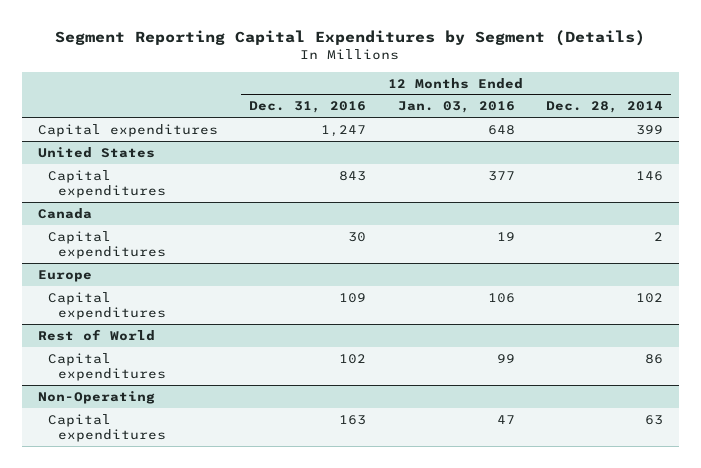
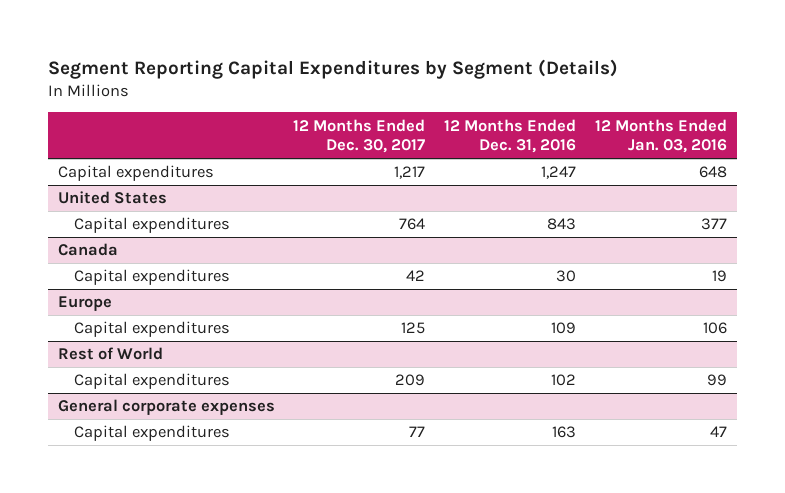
- | 12 Months Ended Dec. 31, 2016 | 12 Months Ended Jan. 03, 2016 | 12 Months Ended Dec. 28, 2014
+ | 12 Months Ended Dec. 30, 2017 | 12 Months Ended Dec. 31, 2016 | 12 Months Ended Jan. 03, 2016
- Non-Operating
+ General corporate expenses

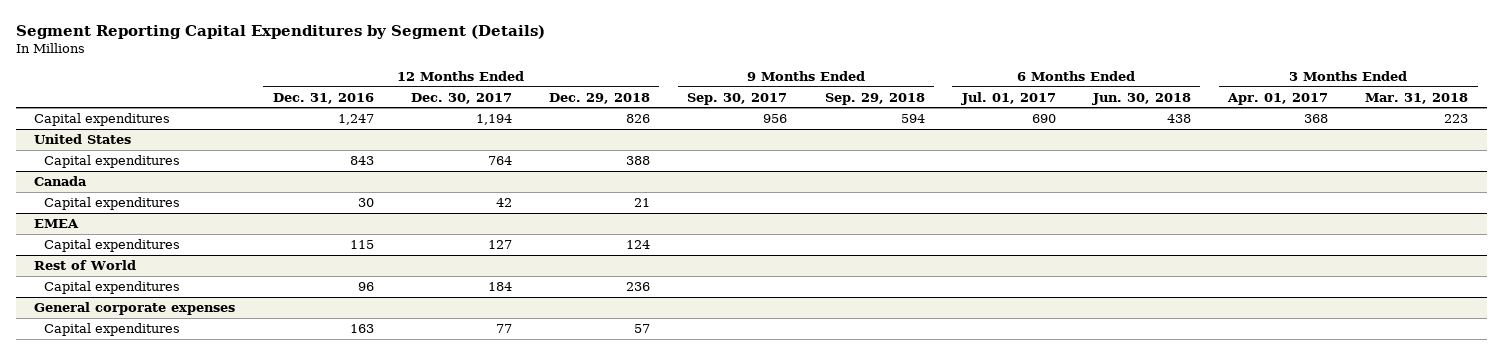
- | 12 Months Ended Dec. 30, 2017 | 12 Months Ended Dec. 31, 2016 | 12 Months Ended Jan. 03, 2016
+ | 12 Months Ended Dec. 31, 2016 | 12 Months Ended Dec. 30, 2017 | 12 Months Ended Dec. 29, 2018 | 9 Months Ended Sep. 30, 2017 | 9 Months Ended Sep. 29, 2018 | 6 Months Ended Jul. 01, 2017 | 6 Months Ended Jun. 30, 2018 | 3 Months Ended Apr. 01, 2017 | 3 Months Ended Mar. 31, 2018
- Capital expenditures | 1,217 | 1,247 | 648
+ Capital expenditures | 1,247 | 1,194 | 826 | 956 | 594 | 690 | 438 | 368 | 223
- Europe
- Capital expenditures | 125 | 109 | 106
+ EMEA
+ Capital expenditures | 115 | 127 | 124 | | | | | |
@ Rest of World
- Capital expenditures | 209 | 102 | 99
+ Capital expenditures | 96 | 184 | 236 | | | | | |

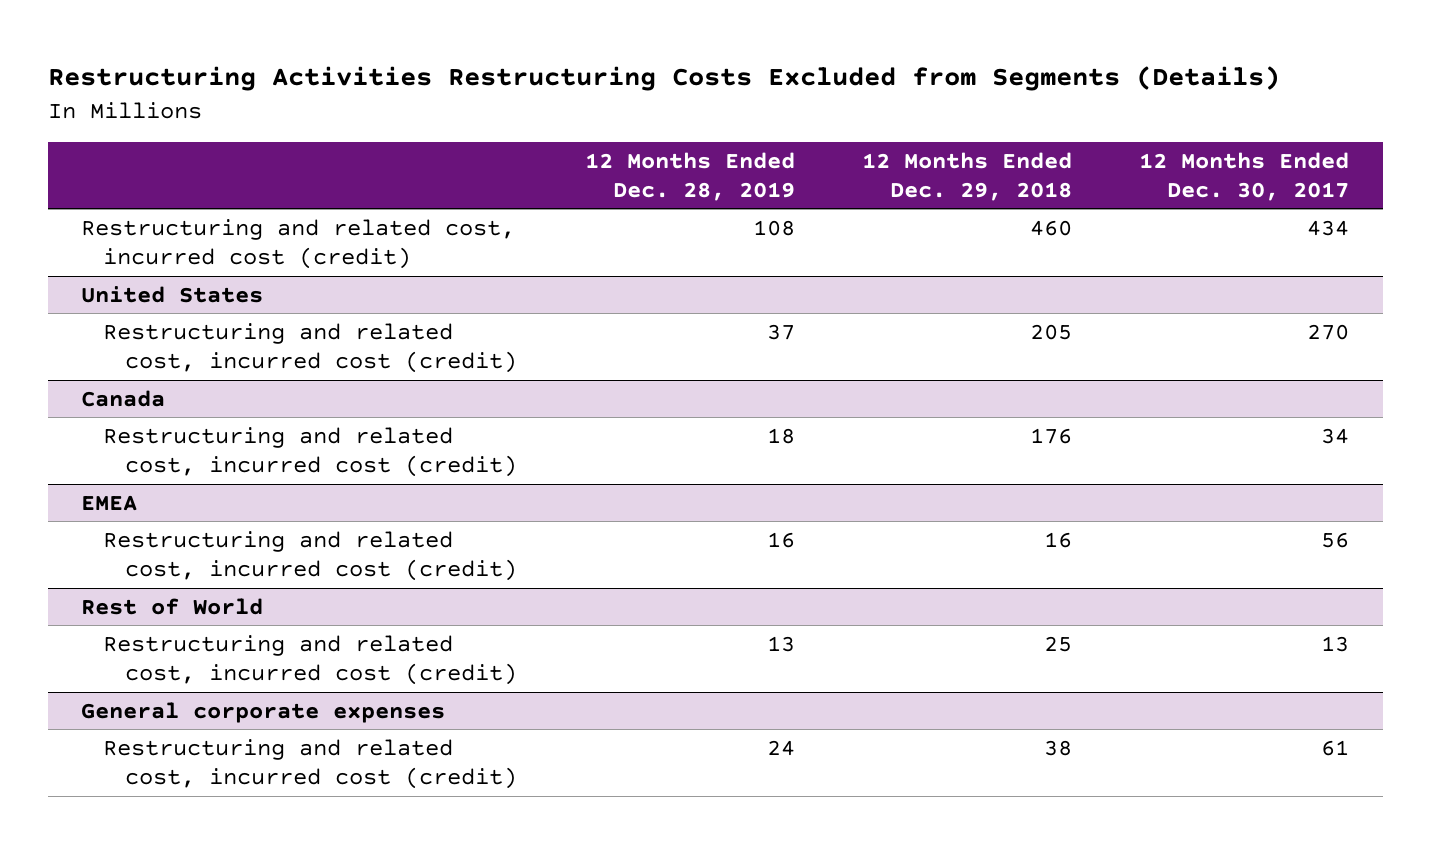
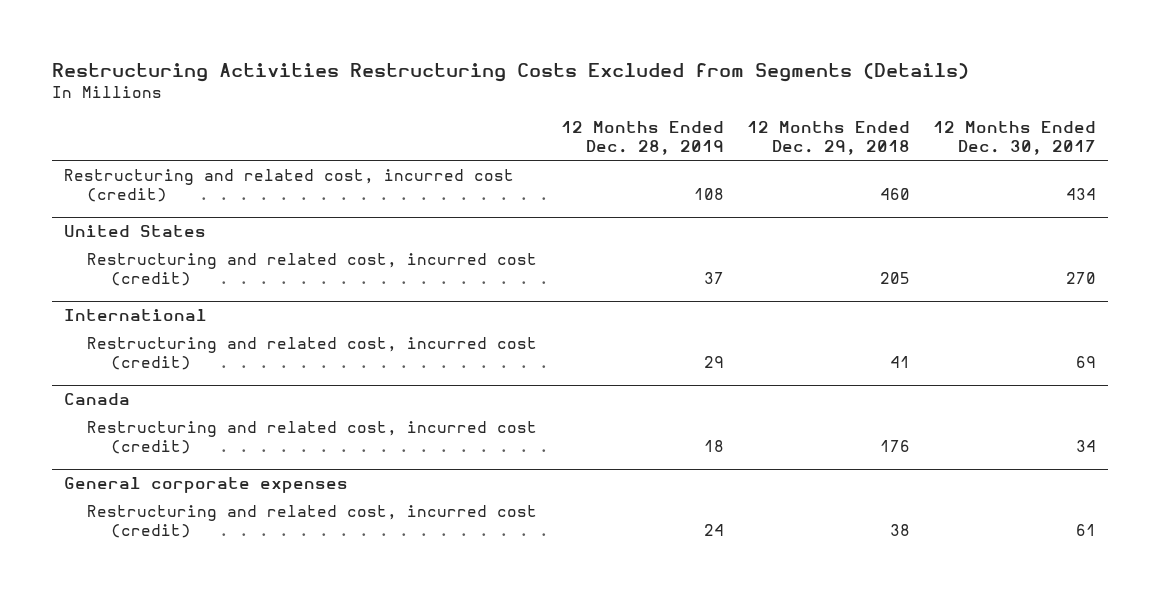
+ International
+ Restructuring and related cost, incurred cost (credit) | 29 | 41 | 69
- EMEA
- Restructuring and related cost, incurred cost (credit) | 16 | 16 | 56
- Rest of World
- Restructuring and related cost, incurred cost (credit) | 13 | 25 | 13

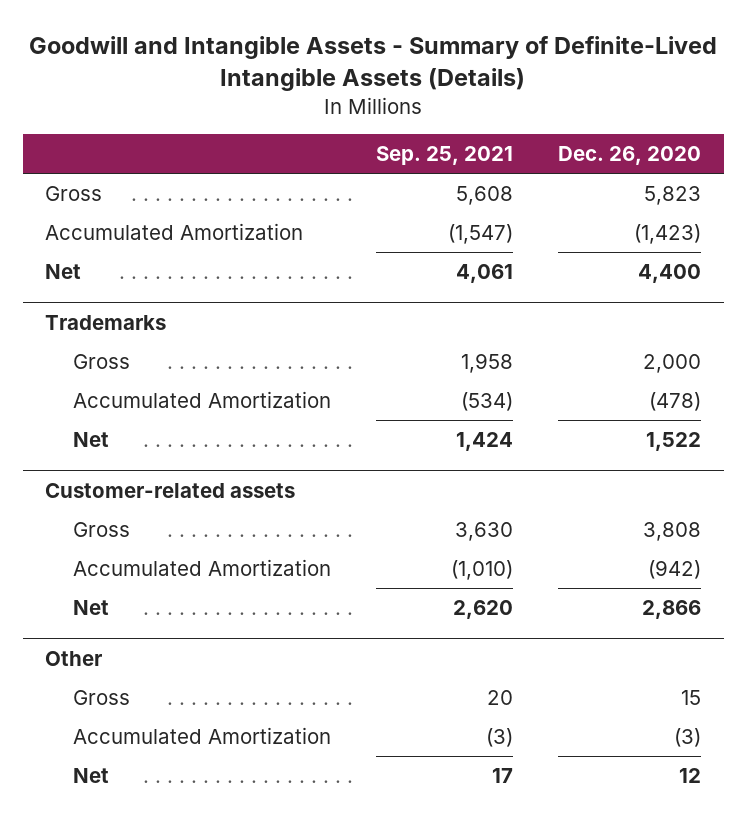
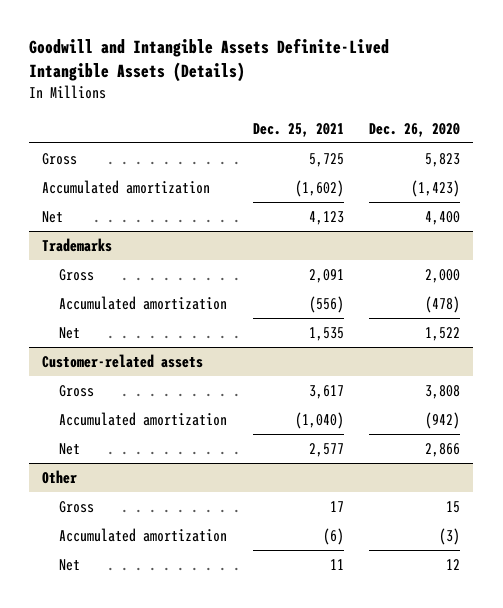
- Goodwill and Intangible Assets - Summary of Definite-Lived Intangible Assets (Details)
+ Goodwill and Intangible Assets Definite-Lived Intangible Assets (Details)
- | Sep. 25, 2021 | Dec. 26, 2020
+ | Dec. 25, 2021 | Dec. 26, 2020
- Accumulated Amortization | (1,547) | (1,423)
+ Accumulated amortization | (1,602) | (1,423)
@ Trademarks
- Accumulated Amortization | (534) | (478)
+ Accumulated amortization | (556) | (478)
@ Customer-related assets
- Accumulated Amortization | (1,010) | (942)
+ Accumulated amortization | (1,040) | (942)
@ Other
- Accumulated Amortization | (3) | (3)
+ Accumulated amortization | (6) | (3)

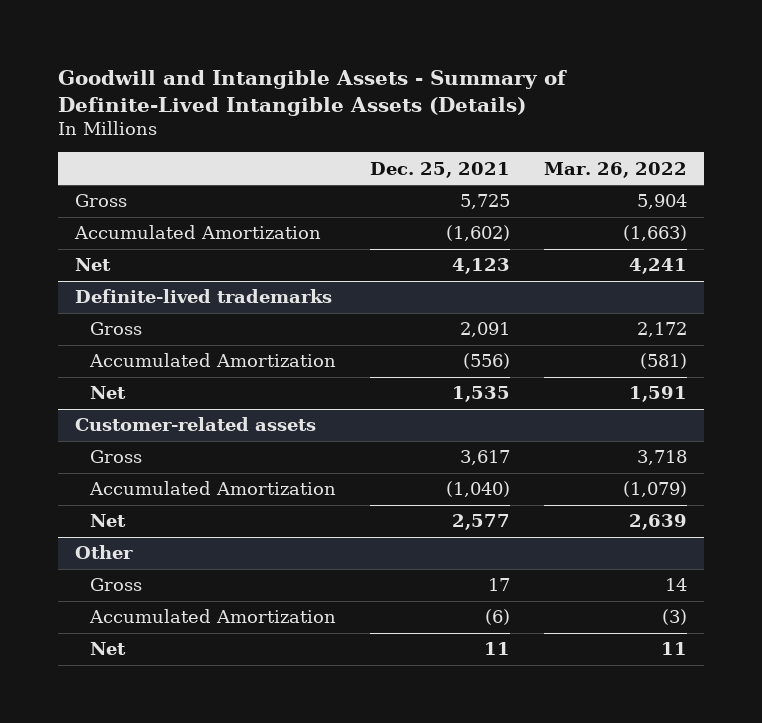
- Goodwill and Intangible Assets Definite-Lived Intangible Assets (Details)
+ Goodwill and Intangible Assets - Summary of Definite-Lived Intangible Assets (Details)
- | Dec. 25, 2021 | Dec. 26, 2020
+ | Dec. 25, 2021 | Mar. 26, 2022
- Accumulated amortization | (1,602) | (1,423)
+ Accumulated Amortization | (1,602) | (1,663)
- Trademarks
+ Definite-lived trademarks
- Accumulated amortization | (556) | (478)
+ Accumulated Amortization | (556) | (581)
@ Customer-related assets
- Accumulated amortization | (1,040) | (942)
+ Accumulated Amortization | (1,040) | (1,079)
@ Other
- Accumulated amortization | (6) | (3)
+ Accumulated Amortization | (6) | (3)

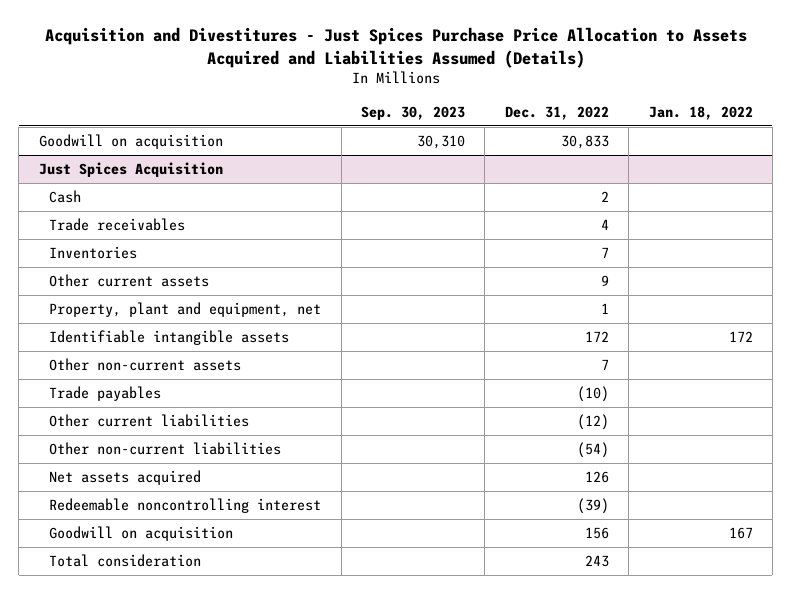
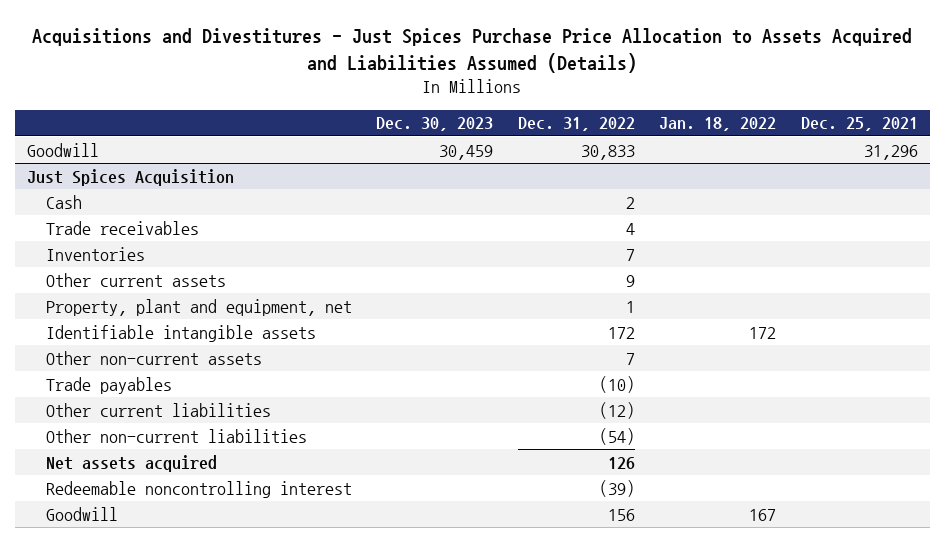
- Acquisition and Divestitures - Just Spices Purchase Price Allocation to Assets Acquired and Liabilities Assumed (Details)
+ Acquisitions and Divestitures - Just Spices Purchase Price Allocation to Assets Acquired and Liabilities Assumed (Details)
- | Sep. 30, 2023 | Dec. 31, 2022 | Jan. 18, 2022
+ | Dec. 30, 2023 | Dec. 31, 2022 | Jan. 18, 2022 | Dec. 25, 2021
- Goodwill on acquisition | 30,310 | 30,833 |
+ Goodwill | 30,459 | 30,833 | | 31,296
@ Just Spices Acquisition
- Goodwill on acquisition | | 156 | 167
- Total consideration | | 243 |
+ Goodwill | | 156 | 167 |

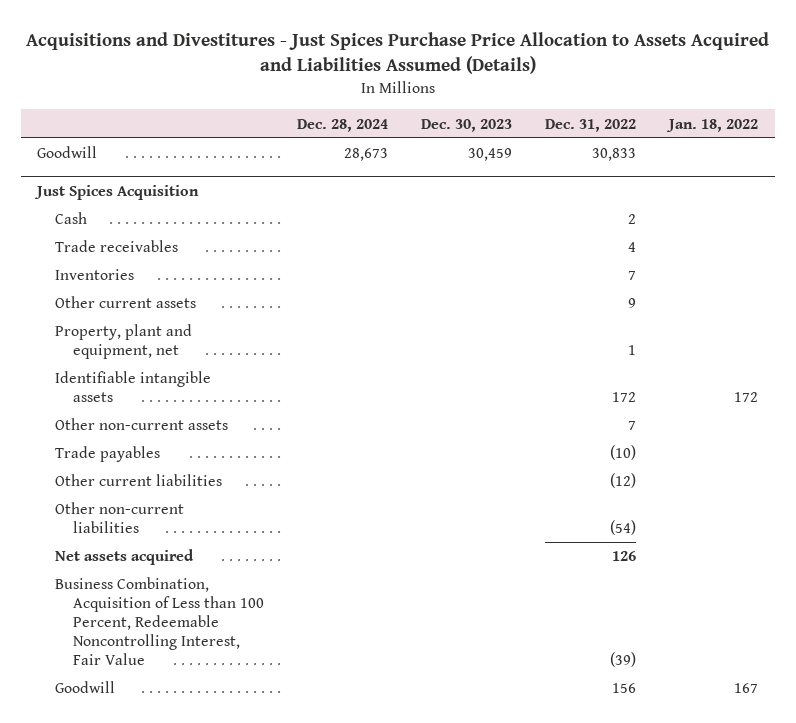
- | Dec. 30, 2023 | Dec. 31, 2022 | Jan. 18, 2022 | Dec. 25, 2021
+ | Dec. 28, 2024 | Dec. 30, 2023 | Dec. 31, 2022 | Jan. 18, 2022
@ Just Spices Acquisition
- Redeemable noncontrolling interest | | (39) | |
+ Business Combination, Acquisition of Less than 100 Percent, Redeemable Noncontrolling Interest, Fair Value | | | (39) |

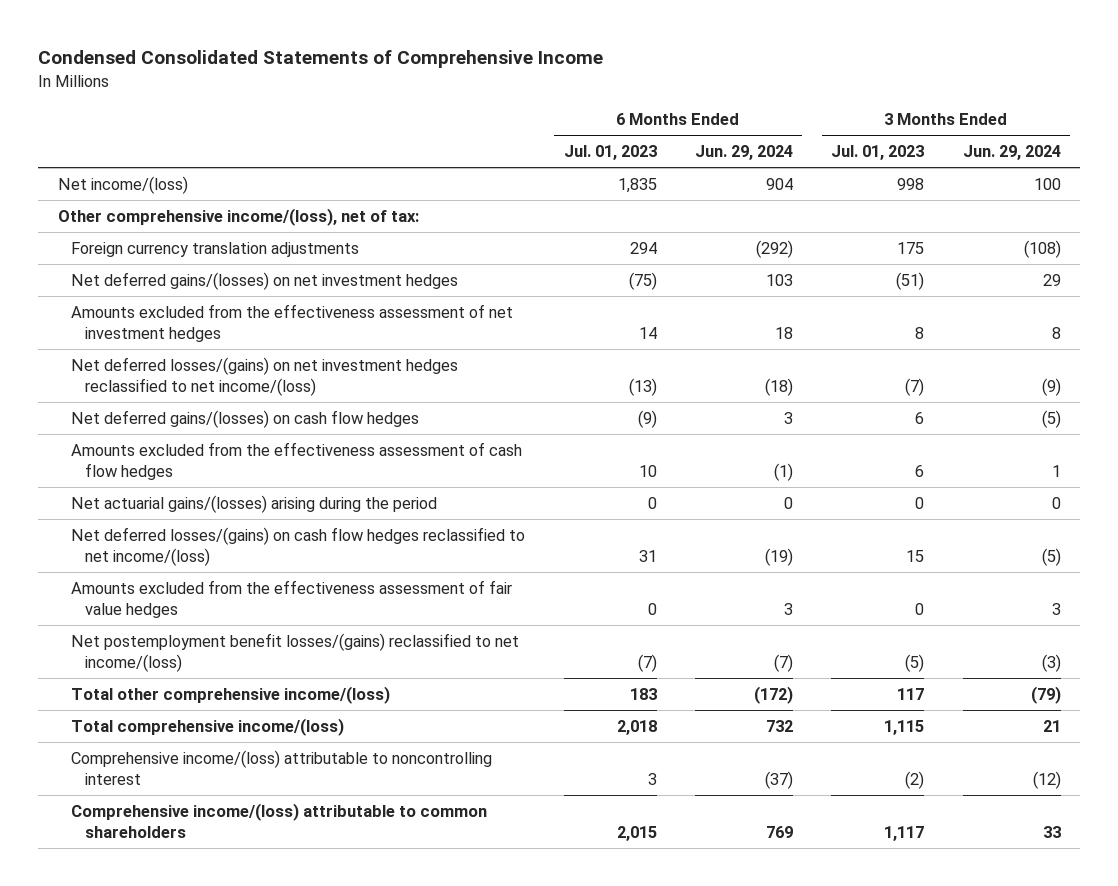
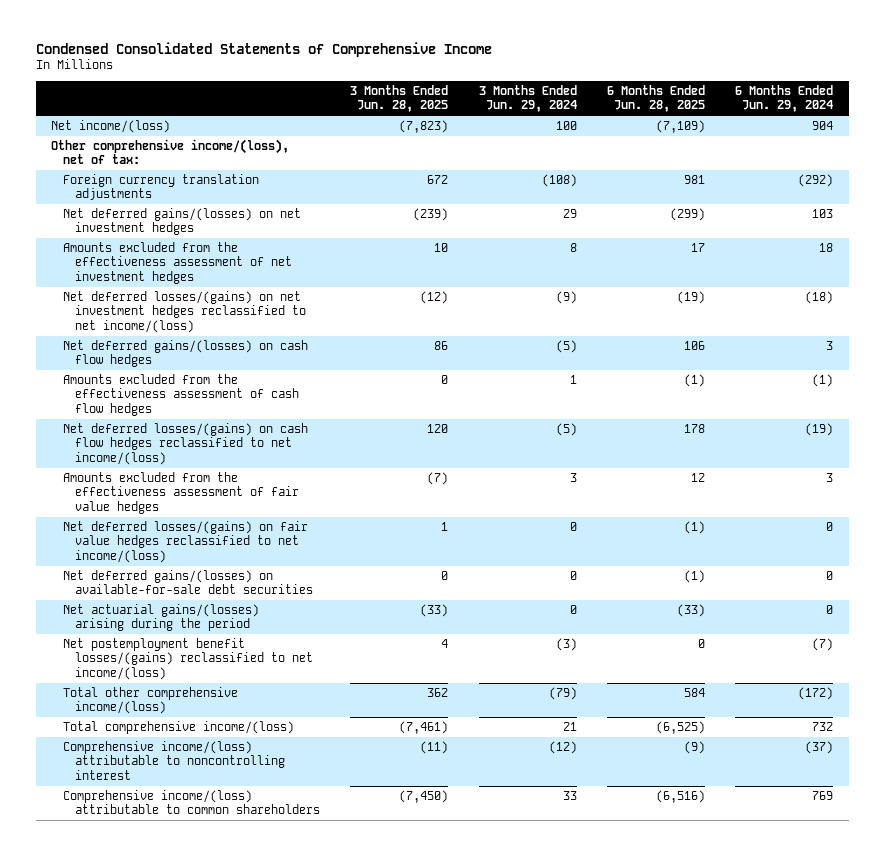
- | 6 Months Ended Jul. 01, 2023 | 6 Months Ended Jun. 29, 2024 | 3 Months Ended Jul. 01, 2023 | 3 Months Ended Jun. 29, 2024
+ | 3 Months Ended Jun. 28, 2025 | 3 Months Ended Jun. 29, 2024 | 6 Months Ended Jun. 28, 2025 | 6 Months Ended Jun. 29, 2024
+ Net deferred losses/(gains) on fair value hedges reclassified to net income/(loss) | 1 | 0 | (1) | 0
+ Net deferred gains/(losses) on available-for-sale debt securities | 0 | 0 | (1) | 0
moved down: Net actuarial gains/(losses) arising during the period | (33) | 0 | (33) | 0

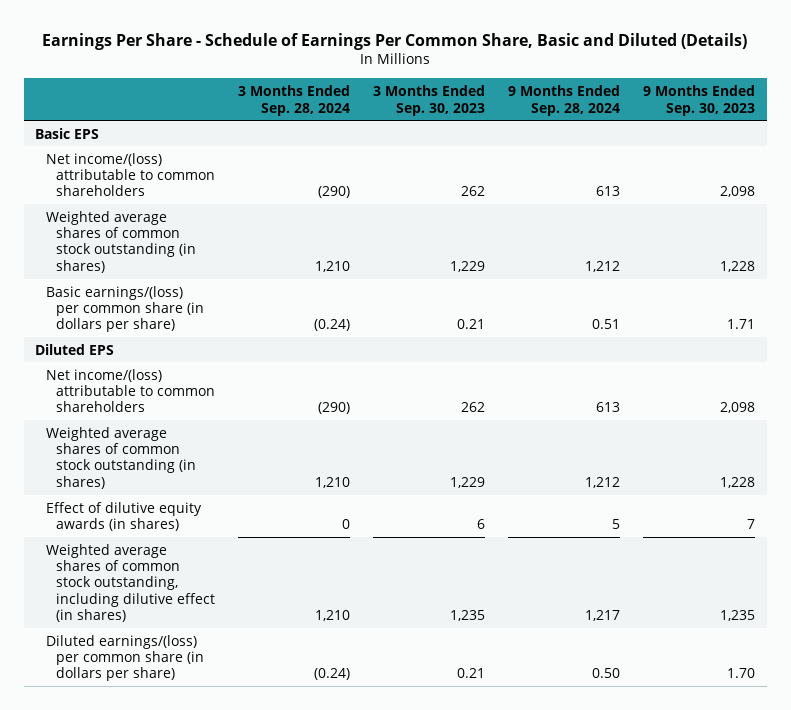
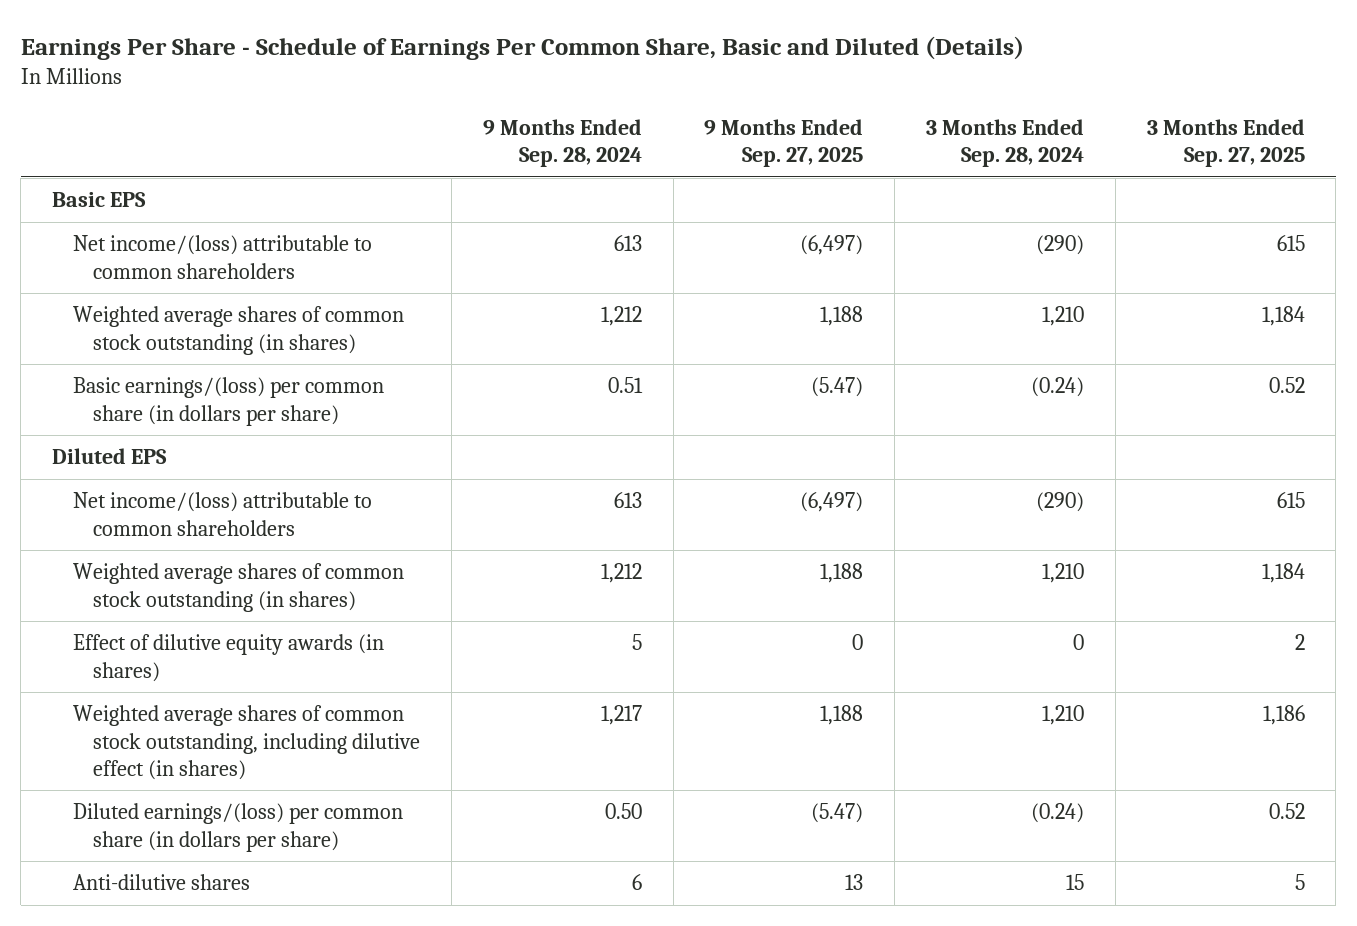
- | 3 Months Ended Sep. 28, 2024 | 3 Months Ended Sep. 30, 2023 | 9 Months Ended Sep. 28, 2024 | 9 Months Ended Sep. 30, 2023
+ | 9 Months Ended Sep. 28, 2024 | 9 Months Ended Sep. 27, 2025 | 3 Months Ended Sep. 28, 2024 | 3 Months Ended Sep. 27, 2025
+ Anti-dilutive shares | 6 | 13 | 15 | 5

